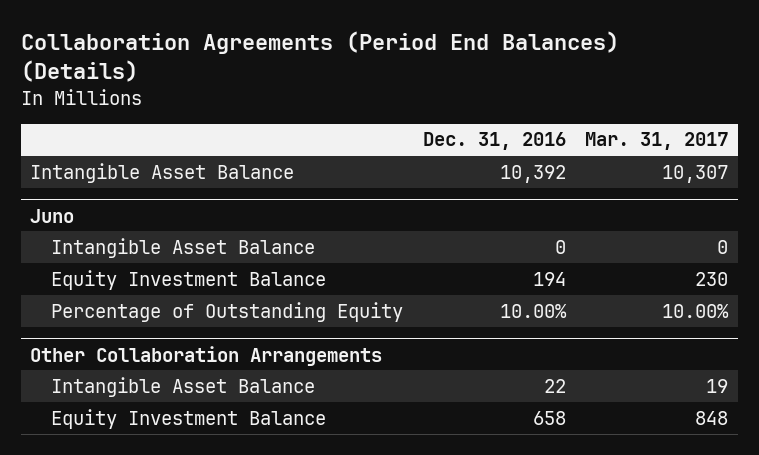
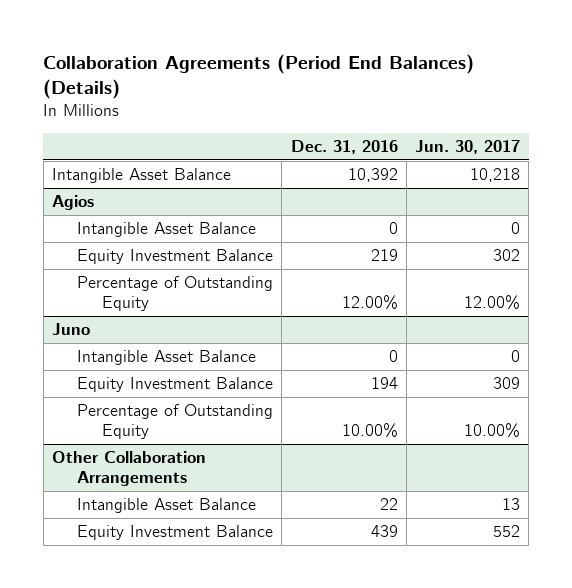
- | Dec. 31, 2016 | Mar. 31, 2017
+ | Dec. 31, 2016 | Jun. 30, 2017
+ Agios
+ Intangible Asset Balance | 0 | 0
+ Equity Investment Balance | 219 | 302
+ Percentage of Outstanding Equity | 12.00% | 12.00%
@ Other Collaboration Arrangements
- Equity Investment Balance | 658 | 848
+ Equity Investment Balance | 439 | 552

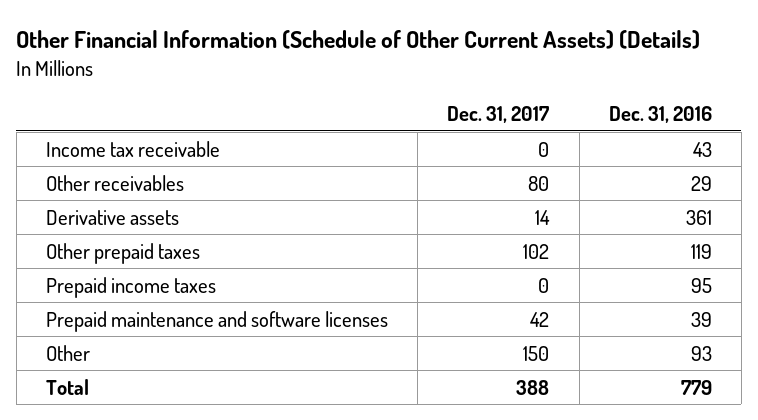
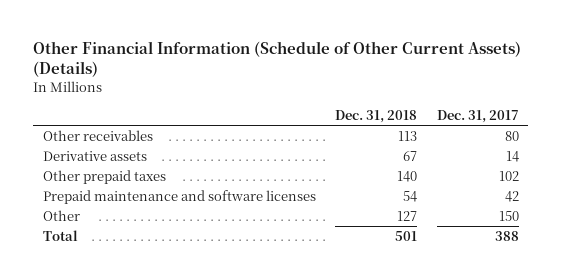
- | Dec. 31, 2017 | Dec. 31, 2016
+ | Dec. 31, 2018 | Dec. 31, 2017
- Income tax receivable | 0 | 43
- Prepaid income taxes | 0 | 95

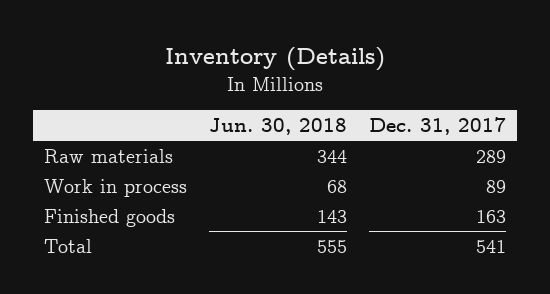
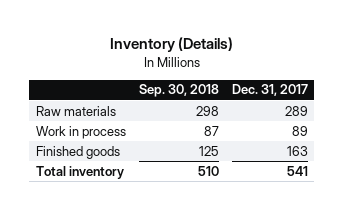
- | Jun. 30, 2018 | Dec. 31, 2017
+ | Sep. 30, 2018 | Dec. 31, 2017
- Total | 555 | 541
+ Total inventory | 510 | 541

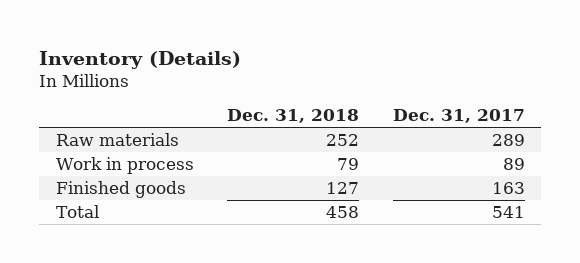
- | Sep. 30, 2018 | Dec. 31, 2017
+ | Dec. 31, 2018 | Dec. 31, 2017
- Total inventory | 510 | 541
+ Total | 458 | 541

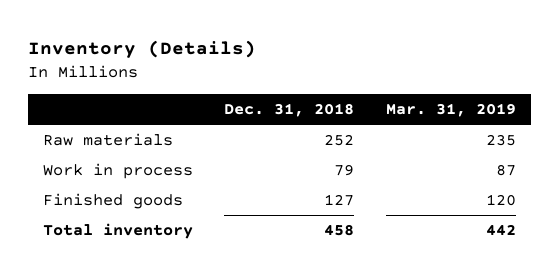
- | Dec. 31, 2018 | Dec. 31, 2017
+ | Dec. 31, 2018 | Mar. 31, 2019
- Total | 458 | 541
+ Total inventory | 458 | 442

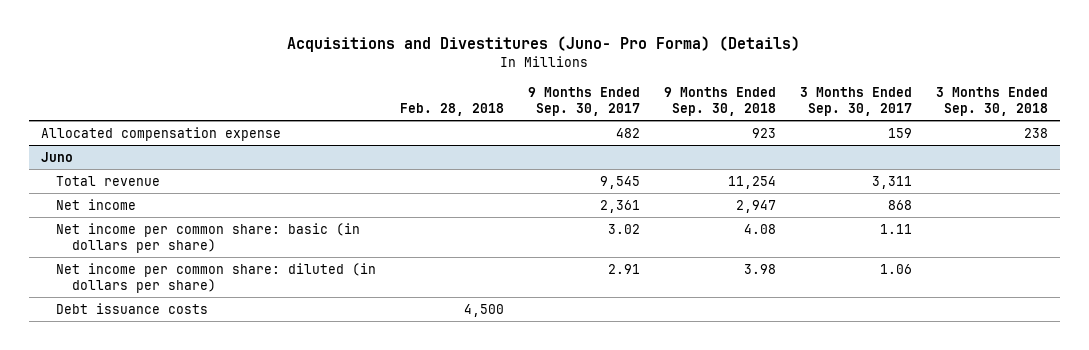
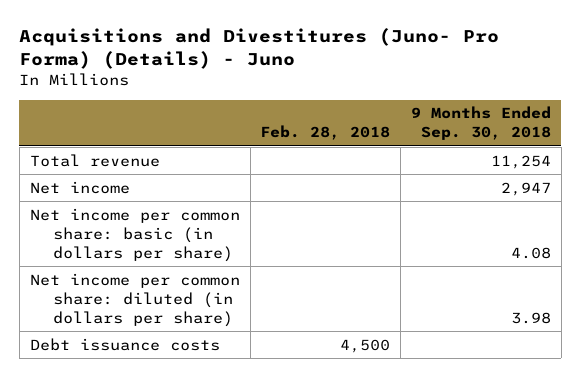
- Acquisitions and Divestitures (Juno- Pro Forma) (Details)
+ Acquisitions and Divestitures (Juno- Pro Forma) (Details) - Juno
- | Feb. 28, 2018 | 9 Months Ended Sep. 30, 2017 | 9 Months Ended Sep. 30, 2018 | 3 Months Ended Sep. 30, 2017 | 3 Months Ended Sep. 30, 2018
+ | Feb. 28, 2018 | 9 Months Ended Sep. 30, 2018
- Allocated compensation expense | | 482 | 923 | 159 | 238
- Juno

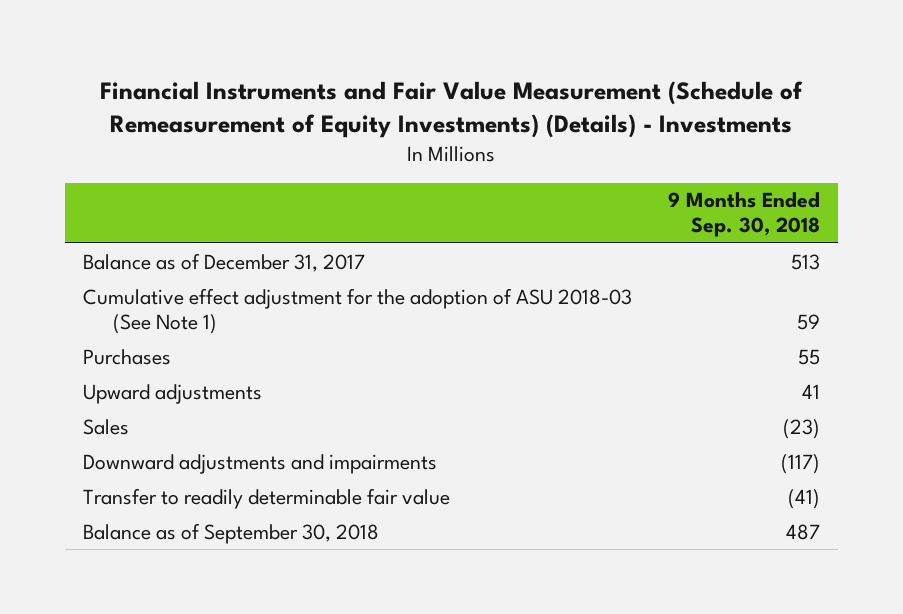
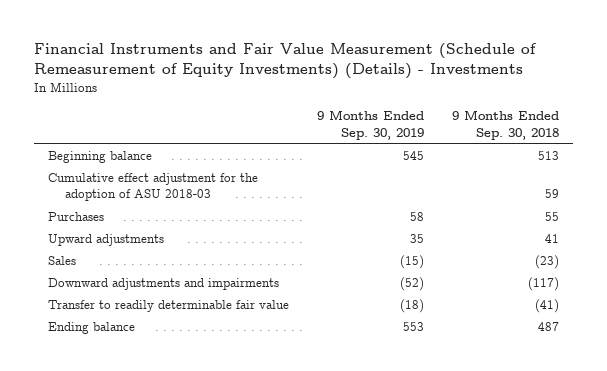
- | 9 Months Ended Sep. 30, 2018
+ | 9 Months Ended Sep. 30, 2019 | 9 Months Ended Sep. 30, 2018
- Balance as of December 31, 2017 | 513
- Cumulative effect adjustment for the adoption of ASU 2018-03 (See Note 1) | 59
+ Beginning balance | 545 | 513
+ Cumulative effect adjustment for the adoption of ASU 2018-03 | | 59
- Balance as of September 30, 2018 | 487
+ Ending balance | 553 | 487

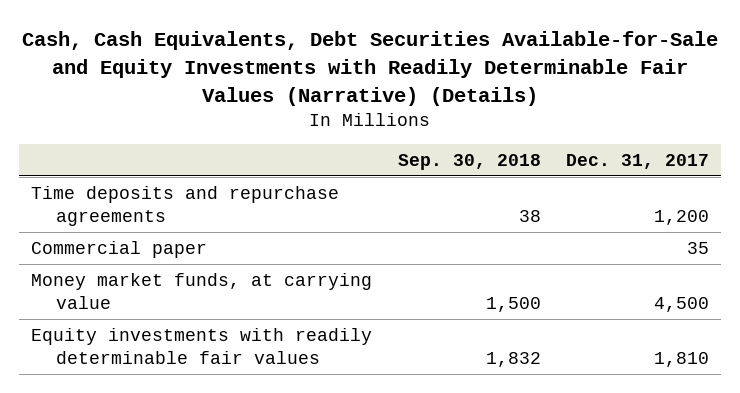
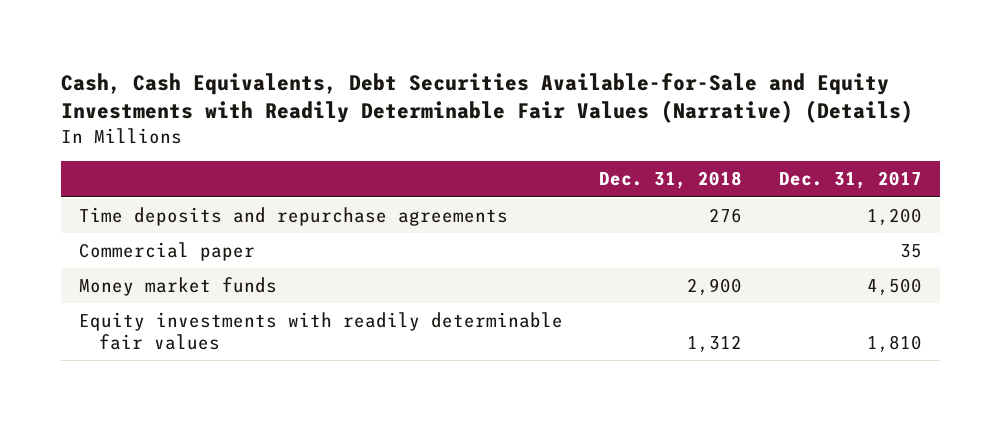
- | Sep. 30, 2018 | Dec. 31, 2017
+ | Dec. 31, 2018 | Dec. 31, 2017
- Money market funds, at carrying value | 1,500 | 4,500
+ Money market funds | 2,900 | 4,500

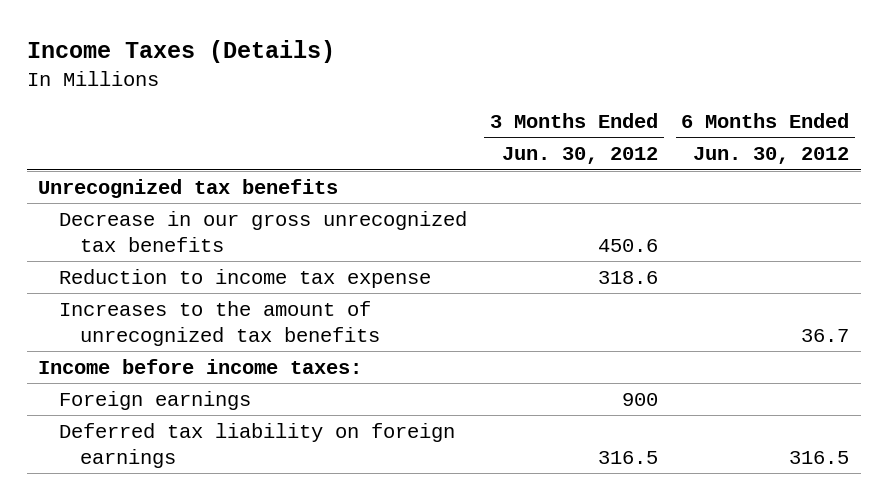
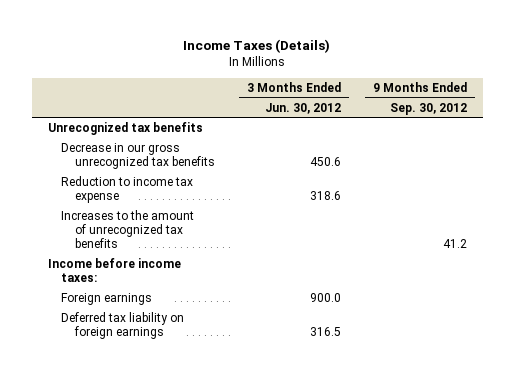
- | 3 Months Ended Jun. 30, 2012 | 6 Months Ended Jun. 30, 2012
+ | 3 Months Ended Jun. 30, 2012 | 9 Months Ended Sep. 30, 2012
- Foreign earnings | 900 |
+ Foreign earnings | 900.0 |

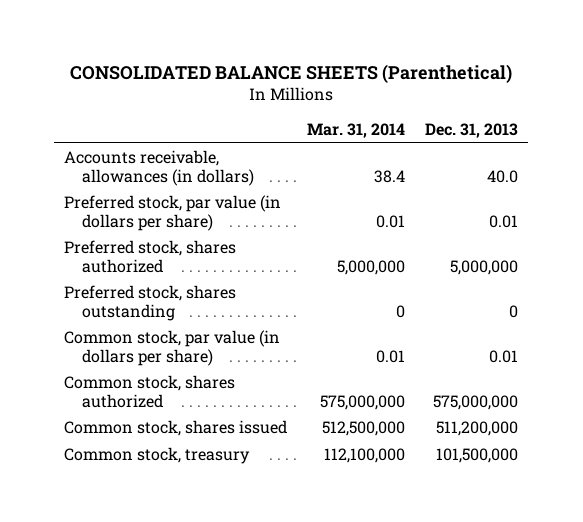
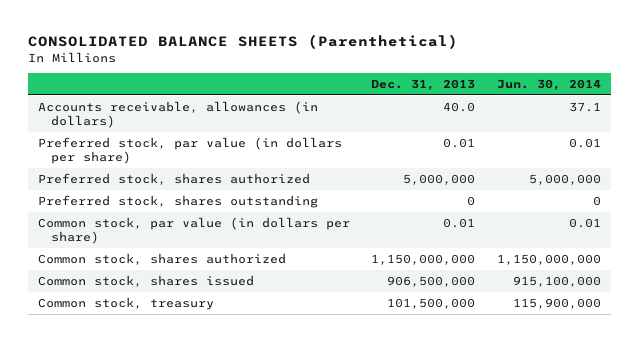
- | Mar. 31, 2014 | Dec. 31, 2013
+ | Dec. 31, 2013 | Jun. 30, 2014
- Common stock, shares authorized | 575,000,000 | 575,000,000
- Common stock, shares issued | 512,500,000 | 511,200,000
+ Common stock, shares authorized | 1,150,000,000 | 1,150,000,000
+ Common stock, shares issued | 906,500,000 | 915,100,000

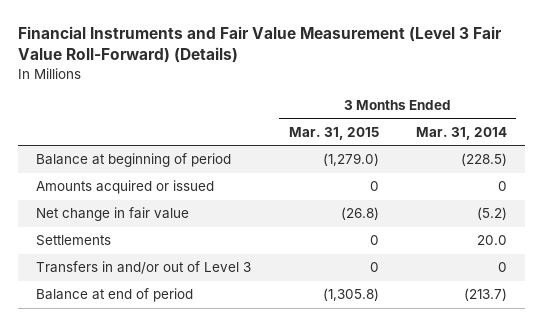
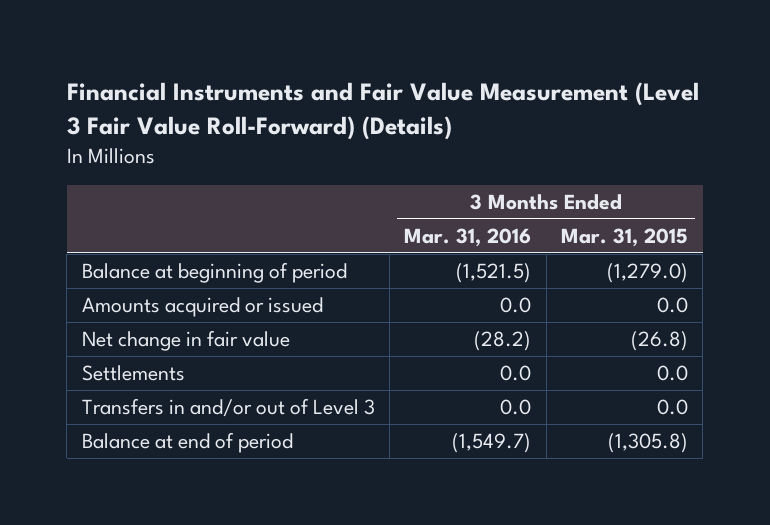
- | 3 Months Ended Mar. 31, 2015 | 3 Months Ended Mar. 31, 2014
+ | 3 Months Ended Mar. 31, 2016 | 3 Months Ended Mar. 31, 2015
- Amounts acquired or issued | 0 | 0
+ Amounts acquired or issued | 0.0 | 0.0
- Settlements | 0 | 20.0
- Transfers in and/or out of Level 3 | 0 | 0
+ Settlements | 0.0 | 0.0
+ Transfers in and/or out of Level 3 | 0.0 | 0.0

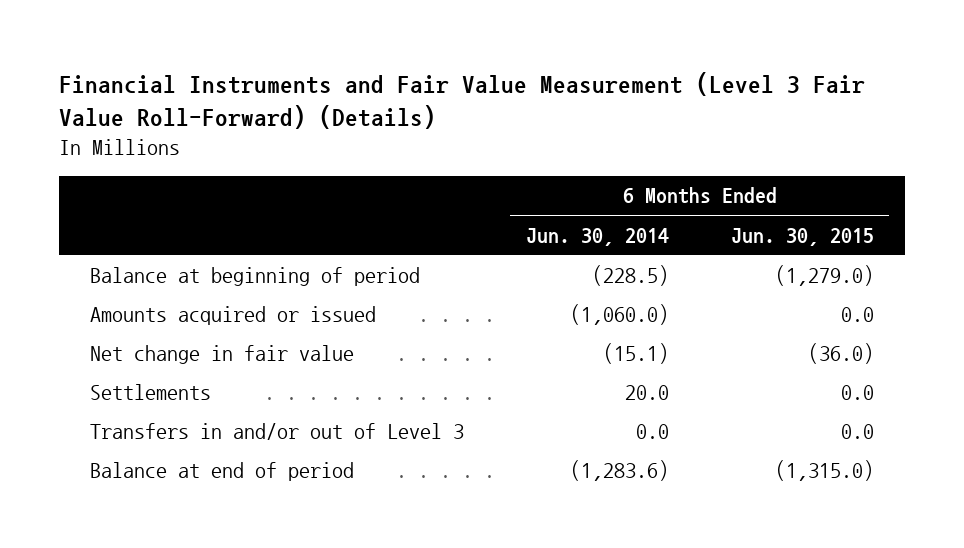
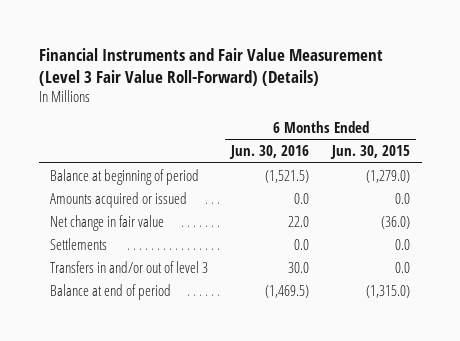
- | 6 Months Ended Jun. 30, 2014 | 6 Months Ended Jun. 30, 2015
+ | 6 Months Ended Jun. 30, 2016 | 6 Months Ended Jun. 30, 2015
- Transfers in and/or out of Level 3 | 0.0 | 0.0
+ Transfers in and/or out of level 3 | 30.0 | 0.0

